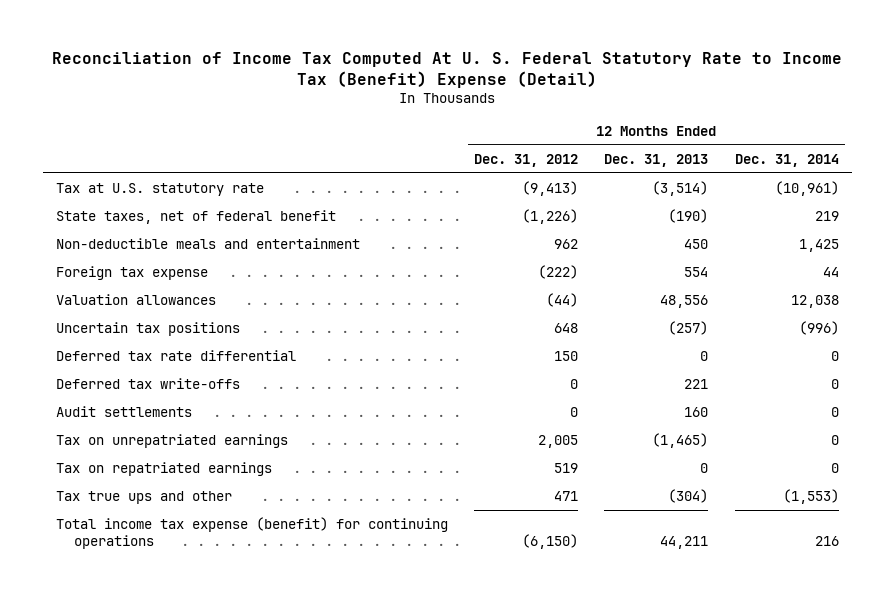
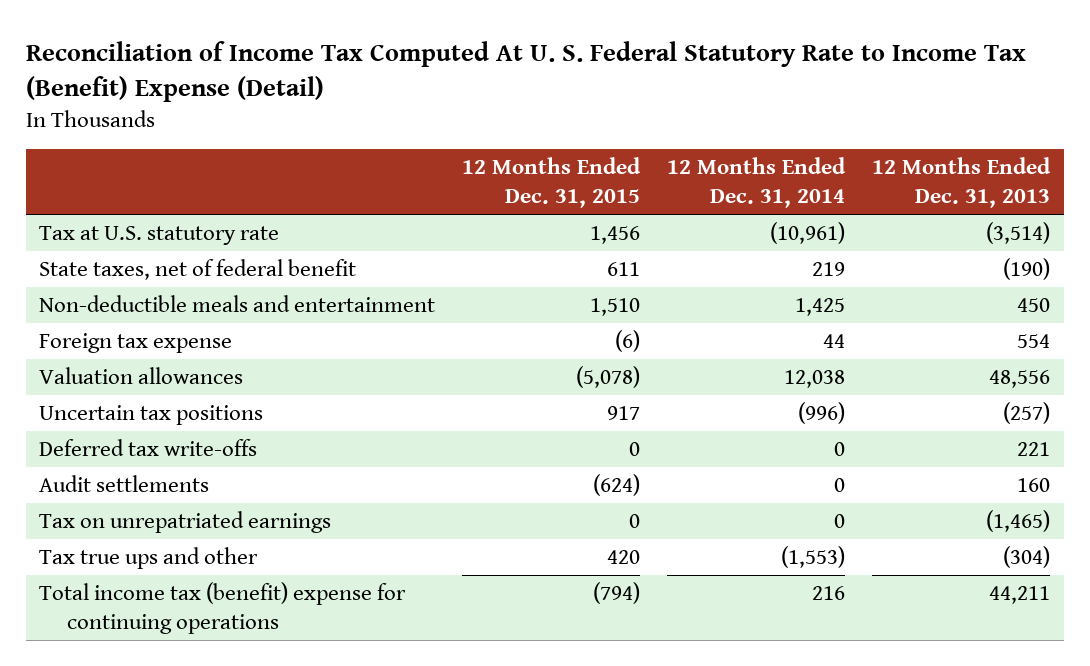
- | 12 Months Ended Dec. 31, 2012 | 12 Months Ended Dec. 31, 2013 | 12 Months Ended Dec. 31, 2014
+ | 12 Months Ended Dec. 31, 2015 | 12 Months Ended Dec. 31, 2014 | 12 Months Ended Dec. 31, 2013
- Deferred tax rate differential | 150 | 0 | 0
- Tax on repatriated earnings | 519 | 0 | 0
- Total income tax expense (benefit) for continuing operations | (6,150) | 44,211 | 216
+ Total income tax (benefit) expense for continuing operations | (794) | 216 | 44,211

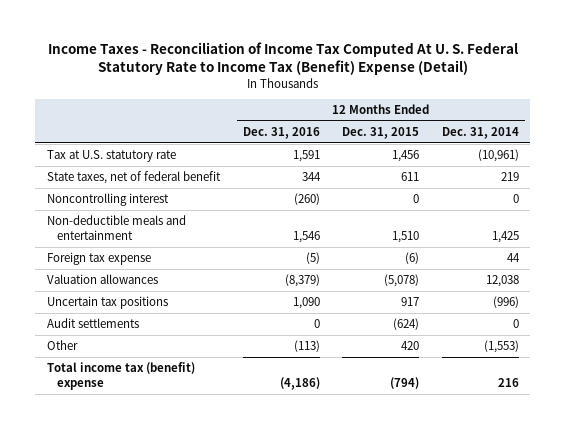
- Reconciliation of Income Tax Computed At U. S. Federal Statutory Rate to Income Tax (Benefit) Expense (Detail)
+ Income Taxes - Reconciliation of Income Tax Computed At U. S. Federal Statutory Rate to Income Tax (Benefit) Expense (Detail)
- | 12 Months Ended Dec. 31, 2015 | 12 Months Ended Dec. 31, 2014 | 12 Months Ended Dec. 31, 2013
+ | 12 Months Ended Dec. 31, 2016 | 12 Months Ended Dec. 31, 2015 | 12 Months Ended Dec. 31, 2014
+ Noncontrolling interest | (260) | 0 | 0
- Deferred tax write-offs | 0 | 0 | 221
- Tax on unrepatriated earnings | 0 | 0 | (1,465)
- Tax true ups and other | 420 | (1,553) | (304)
- Total income tax (benefit) expense for continuing operations | (794) | 216 | 44,211
+ Other | (113) | 420 | (1,553)
+ Total income tax (benefit) expense | (4,186) | (794) | 216

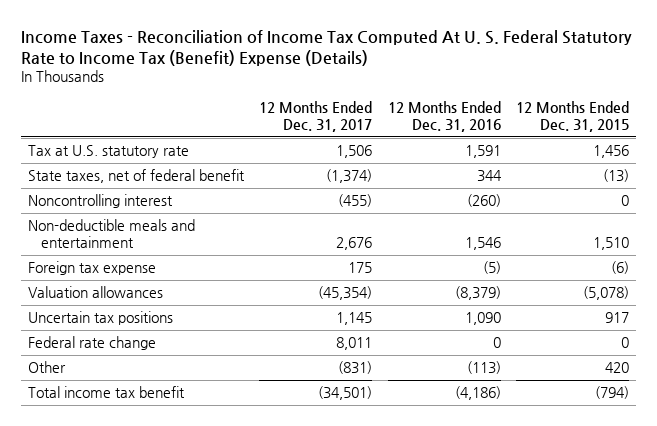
- Income Taxes - Reconciliation of Income Tax Computed At U. S. Federal Statutory Rate to Income Tax (Benefit) Expense (Detail)
+ Income Taxes - Reconciliation of Income Tax Computed At U. S. Federal Statutory Rate to Income Tax (Benefit) Expense (Details)
- | 12 Months Ended Dec. 31, 2016 | 12 Months Ended Dec. 31, 2015 | 12 Months Ended Dec. 31, 2014
+ | 12 Months Ended Dec. 31, 2017 | 12 Months Ended Dec. 31, 2016 | 12 Months Ended Dec. 31, 2015
- State taxes, net of federal benefit | 344 | 611 | 219
+ State taxes, net of federal benefit | (1,374) | 344 | (13)
- Audit settlements | 0 | (624) | 0
+ Federal rate change | 8,011 | 0 | 0
- Total income tax (benefit) expense | (4,186) | (794) | 216
+ Total income tax benefit | (34,501) | (4,186) | (794)

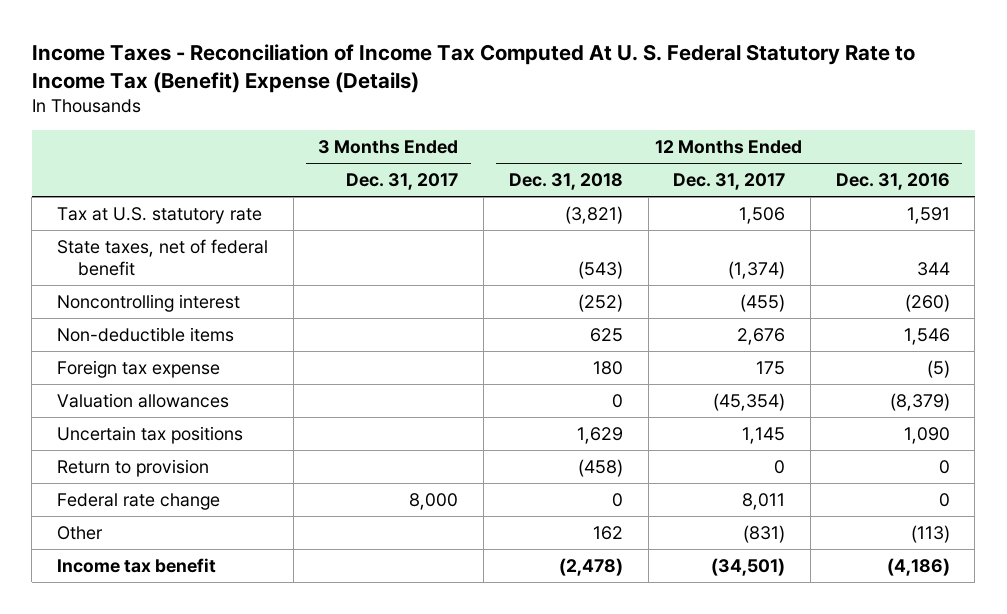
- | 12 Months Ended Dec. 31, 2017 | 12 Months Ended Dec. 31, 2016 | 12 Months Ended Dec. 31, 2015
+ | 3 Months Ended Dec. 31, 2017 | 12 Months Ended Dec. 31, 2018 | 12 Months Ended Dec. 31, 2017 | 12 Months Ended Dec. 31, 2016
- Non-deductible meals and entertainment | 2,676 | 1,546 | 1,510
+ Non-deductible items | | 625 | 2,676 | 1,546
+ Return to provision | | (458) | 0 | 0
- Total income tax benefit | (34,501) | (4,186) | (794)
+ Income tax benefit | | (2,478) | (34,501) | (4,186)

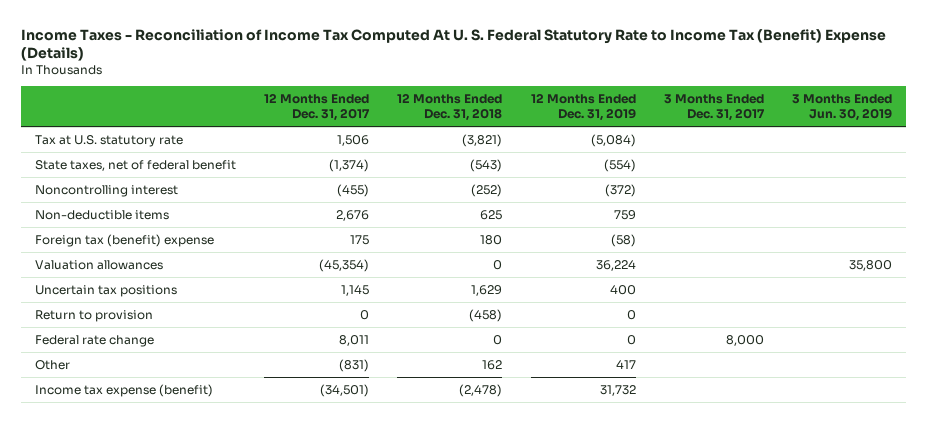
- | 3 Months Ended Dec. 31, 2017 | 12 Months Ended Dec. 31, 2018 | 12 Months Ended Dec. 31, 2017 | 12 Months Ended Dec. 31, 2016
+ | 12 Months Ended Dec. 31, 2017 | 12 Months Ended Dec. 31, 2018 | 12 Months Ended Dec. 31, 2019 | 3 Months Ended Dec. 31, 2017 | 3 Months Ended Jun. 30, 2019
- Foreign tax expense | | 180 | 175 | (5)
+ Foreign tax (benefit) expense | 175 | 180 | (58) | |
- Income tax benefit | | (2,478) | (34,501) | (4,186)
+ Income tax expense (benefit) | (34,501) | (2,478) | 31,732 | |

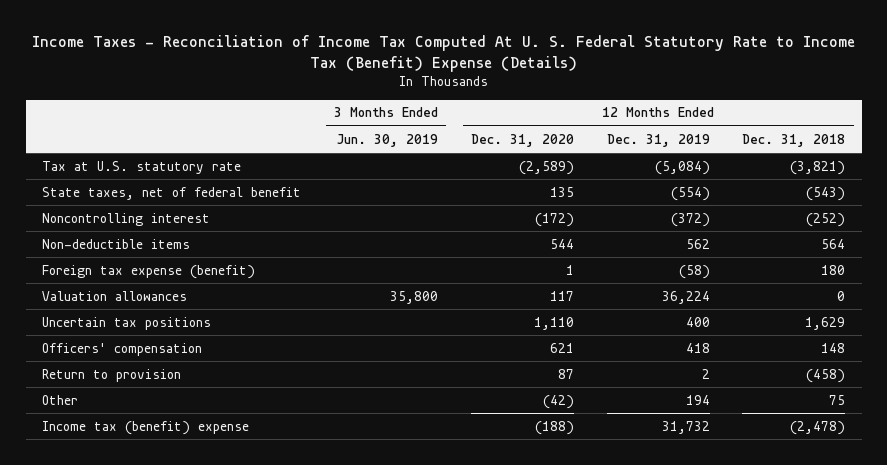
- | 12 Months Ended Dec. 31, 2017 | 12 Months Ended Dec. 31, 2018 | 12 Months Ended Dec. 31, 2019 | 3 Months Ended Dec. 31, 2017 | 3 Months Ended Jun. 30, 2019
+ | 3 Months Ended Jun. 30, 2019 | 12 Months Ended Dec. 31, 2020 | 12 Months Ended Dec. 31, 2019 | 12 Months Ended Dec. 31, 2018
- Non-deductible items | 2,676 | 625 | 759 | |
- Foreign tax (benefit) expense | 175 | 180 | (58) | |
+ Non-deductible items | | 544 | 562 | 564
+ Foreign tax expense (benefit) | | 1 | (58) | 180
- Return to provision | 0 | (458) | 0 | |
- Federal rate change | 8,011 | 0 | 0 | 8,000 |
- Other | (831) | 162 | 417 | |
- Income tax expense (benefit) | (34,501) | (2,478) | 31,732 | |
+ Officers' compensation | | 621 | 418 | 148
+ Return to provision | | 87 | 2 | (458)
+ Other | | (42) | 194 | 75
+ Income tax (benefit) expense | | (188) | 31,732 | (2,478)

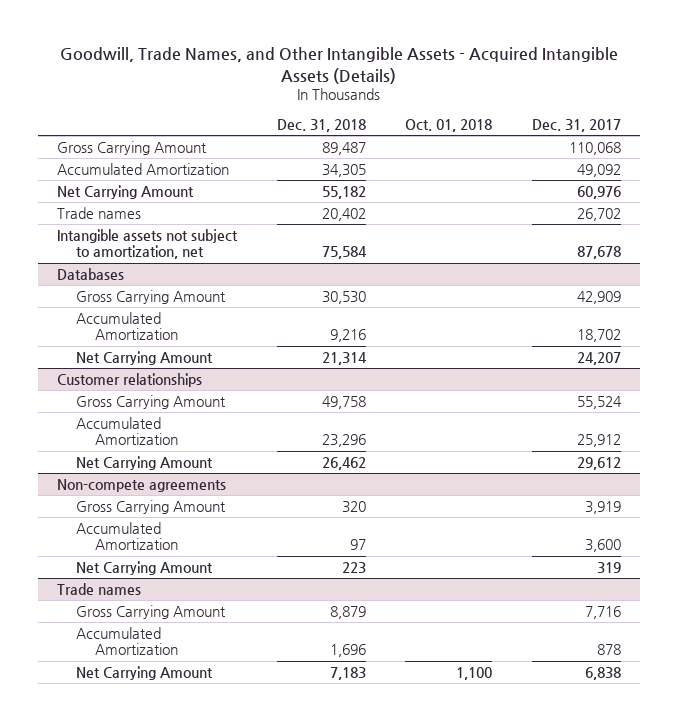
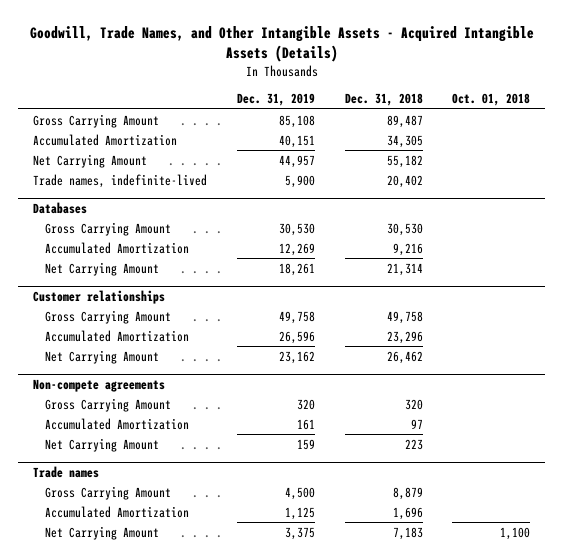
- | Dec. 31, 2018 | Oct. 01, 2018 | Dec. 31, 2017
+ | Dec. 31, 2019 | Dec. 31, 2018 | Oct. 01, 2018
- Trade names | 20,402 | | 26,702
- Intangible assets not subject to amortization, net | 75,584 | | 87,678
+ Trade names, indefinite-lived | 5,900 | 20,402 |

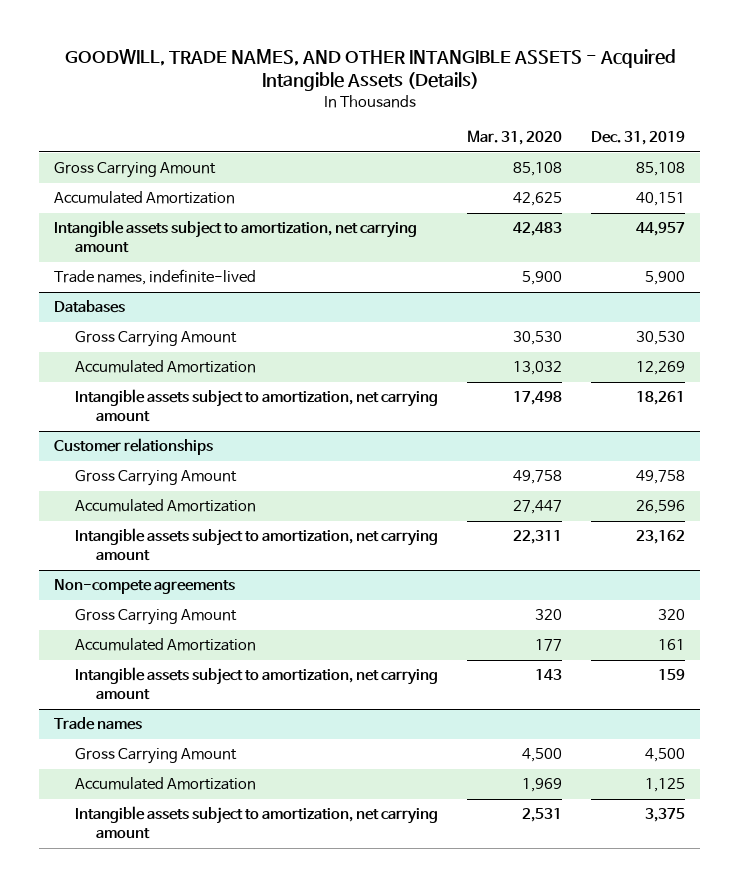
- Goodwill, Trade Names, and Other Intangible Assets - Acquired Intangible Assets (Details)
+ GOODWILL, TRADE NAMES, AND OTHER INTANGIBLE ASSETS - Acquired Intangible Assets (Details)
- | Dec. 31, 2019 | Dec. 31, 2018 | Oct. 01, 2018
+ | Mar. 31, 2020 | Dec. 31, 2019
- Net Carrying Amount | 44,957 | 55,182 |
+ Intangible assets subject to amortization, net carrying amount | 42,483 | 44,957
@ Databases
- Net Carrying Amount | 18,261 | 21,314 |
+ Intangible assets subject to amortization, net carrying amount | 17,498 | 18,261
@ Customer relationships
- Net Carrying Amount | 23,162 | 26,462 |
+ Intangible assets subject to amortization, net carrying amount | 22,311 | 23,162
@ Non-compete agreements
- Net Carrying Amount | 159 | 223 |
+ Intangible assets subject to amortization, net carrying amount | 143 | 159
@ Trade names
- Net Carrying Amount | 3,375 | 7,183 | 1,100
+ Intangible assets subject to amortization, net carrying amount | 2,531 | 3,375

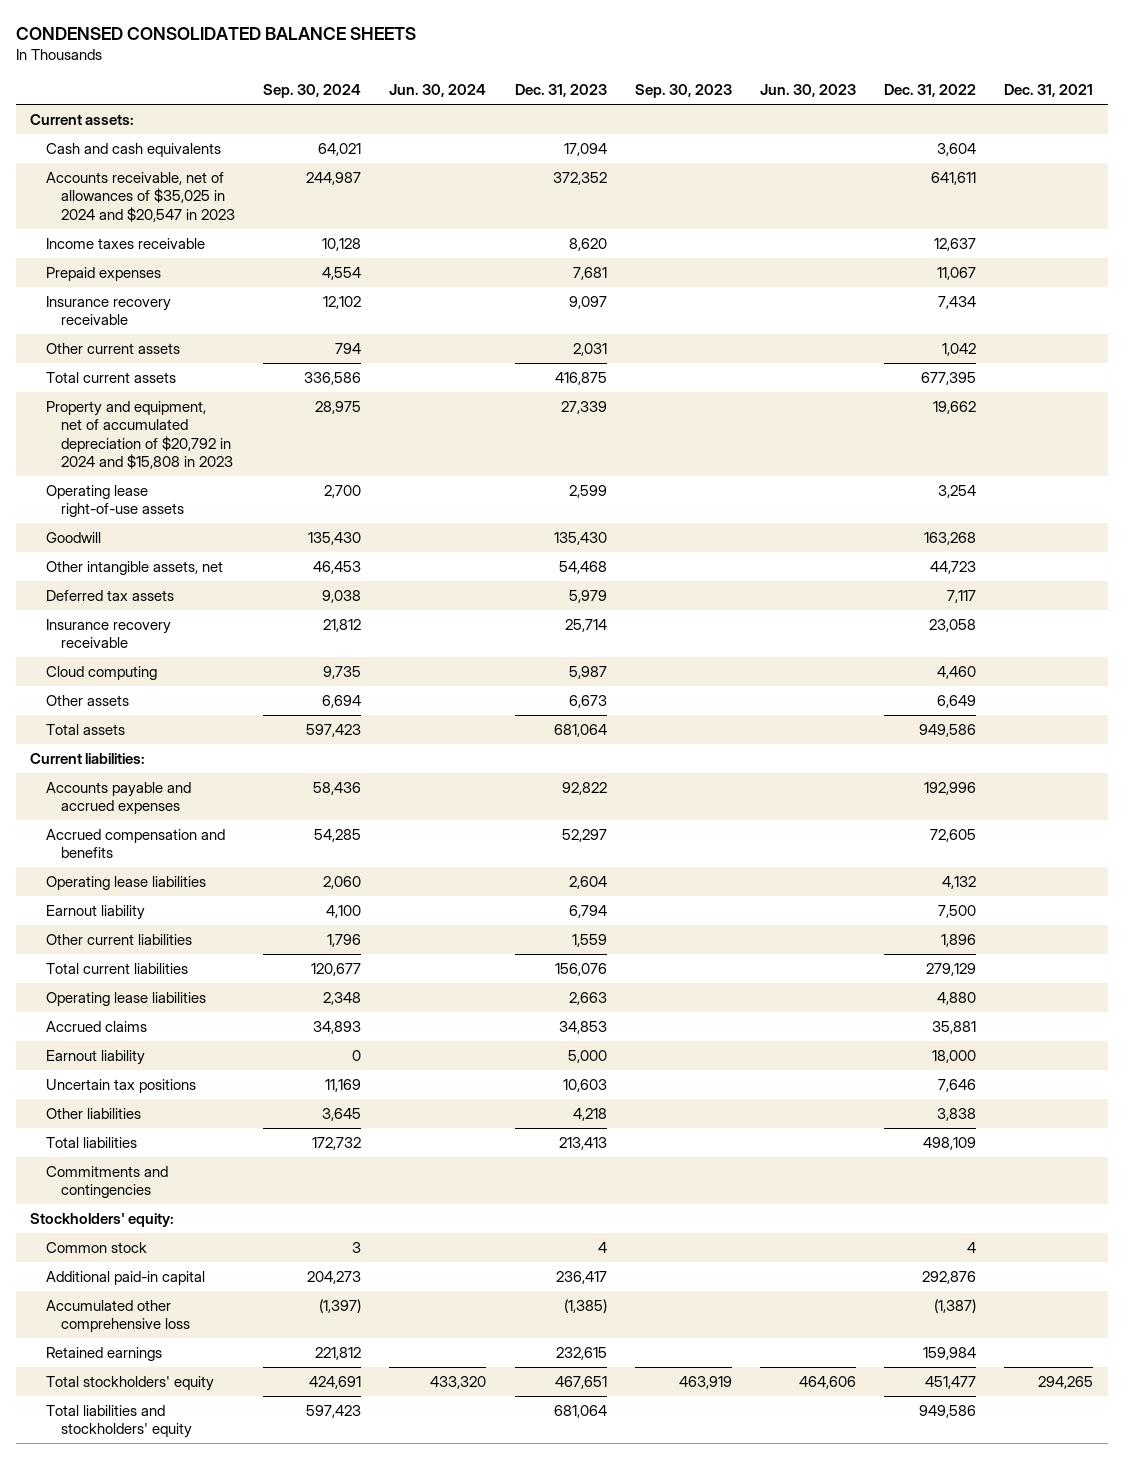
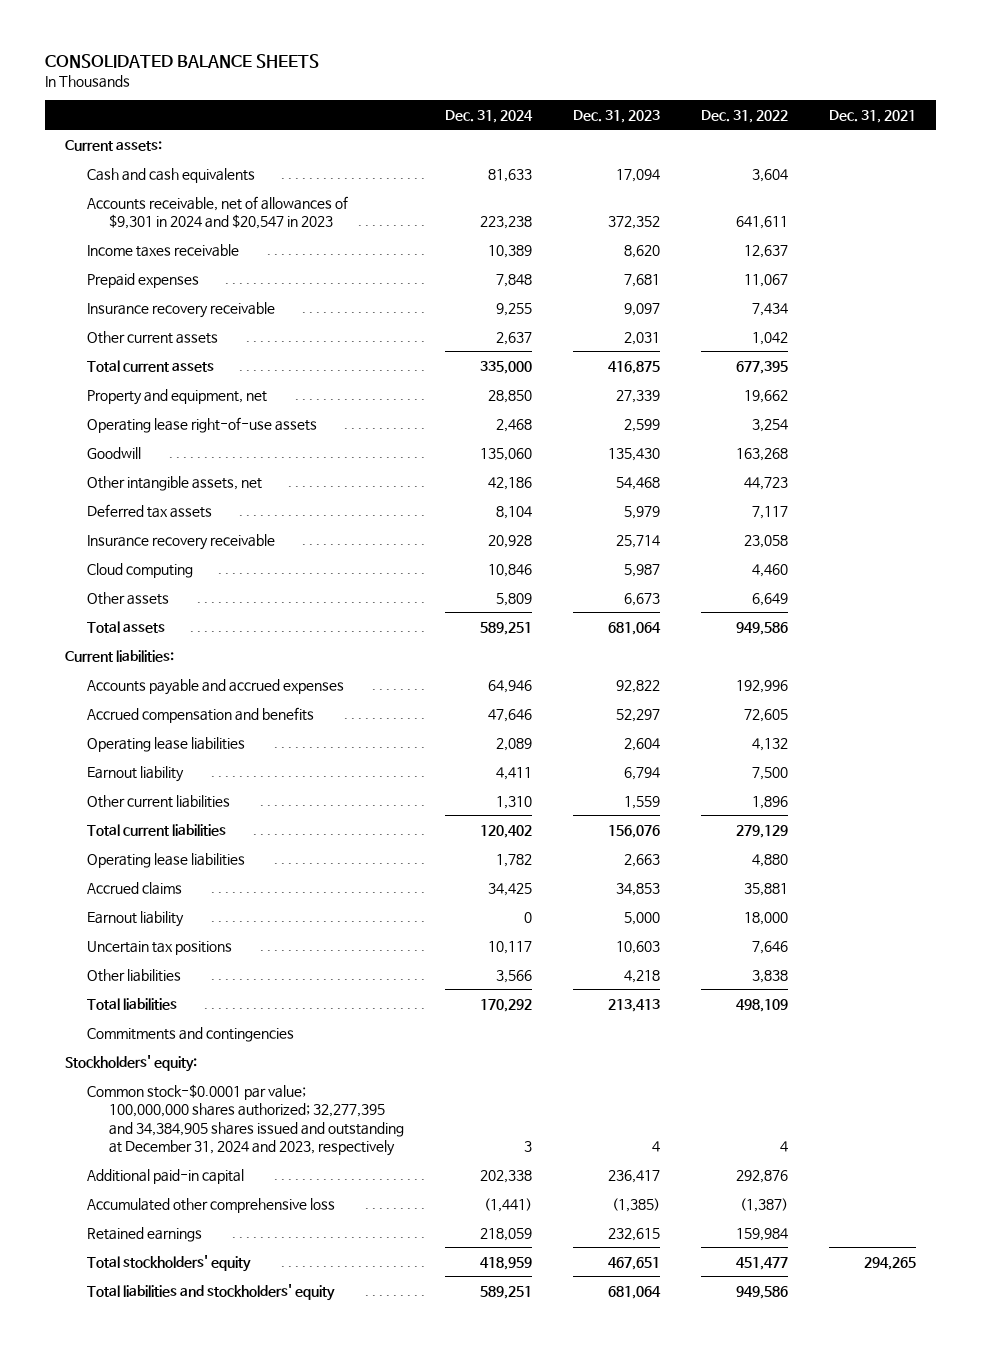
- CONDENSED CONSOLIDATED BALANCE SHEETS
+ CONSOLIDATED BALANCE SHEETS
- | Sep. 30, 2024 | Jun. 30, 2024 | Dec. 31, 2023 | Sep. 30, 2023 | Jun. 30, 2023 | Dec. 31, 2022 | Dec. 31, 2021
+ | Dec. 31, 2024 | Dec. 31, 2023 | Dec. 31, 2022 | Dec. 31, 2021
- Accounts receivable, net of allowances of $35,025 in 2024 and $20,547 in 2023 | 244,987 | | 372,352 | | | 641,611 |
+ Accounts receivable, net of allowances of $9,301 in 2024 and $20,547 in 2023 | 223,238 | 372,352 | 641,611 |
- Property and equipment, net of accumulated depreciation of $20,792 in 2024 and $15,808 in 2023 | 28,975 | | 27,339 | | | 19,662 |
+ Property and equipment, net | 28,850 | 27,339 | 19,662 |
- Common stock | 3 | | 4 | | | 4 |
+ Common stock-$0.0001 par value; 100,000,000 shares authorized; 32,277,395 and 34,384,905 shares issued and outstanding at December 31, 2024 and 2023, respectively | 3 | 4 | 4 |

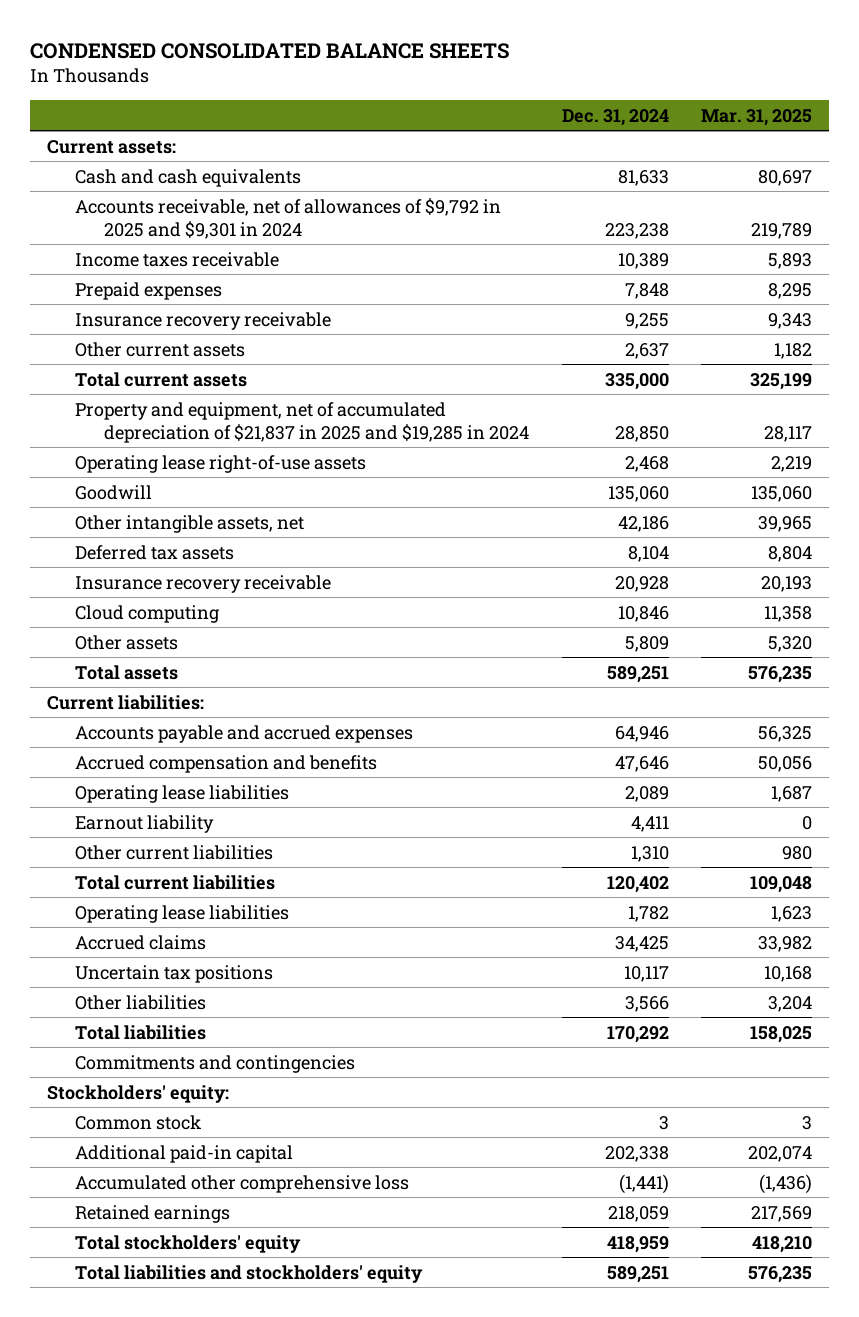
- CONSOLIDATED BALANCE SHEETS
+ CONDENSED CONSOLIDATED BALANCE SHEETS
- | Dec. 31, 2024 | Dec. 31, 2023 | Dec. 31, 2022 | Dec. 31, 2021
+ | Dec. 31, 2024 | Mar. 31, 2025
- Accounts receivable, net of allowances of $9,301 in 2024 and $20,547 in 2023 | 223,238 | 372,352 | 641,611 |
+ Accounts receivable, net of allowances of $9,792 in 2025 and $9,301 in 2024 | 223,238 | 219,789
- Property and equipment, net | 28,850 | 27,339 | 19,662 |
+ Property and equipment, net of accumulated depreciation of $21,837 in 2025 and $19,285 in 2024 | 28,850 | 28,117
- Earnout liability | 0 | 5,000 | 18,000 |
- Common stock-$0.0001 par value; 100,000,000 shares authorized; 32,277,395 and 34,384,905 shares issued and outstanding at December 31, 2024 and 2023, respectively | 3 | 4 | 4 |
+ Common stock | 3 | 3

